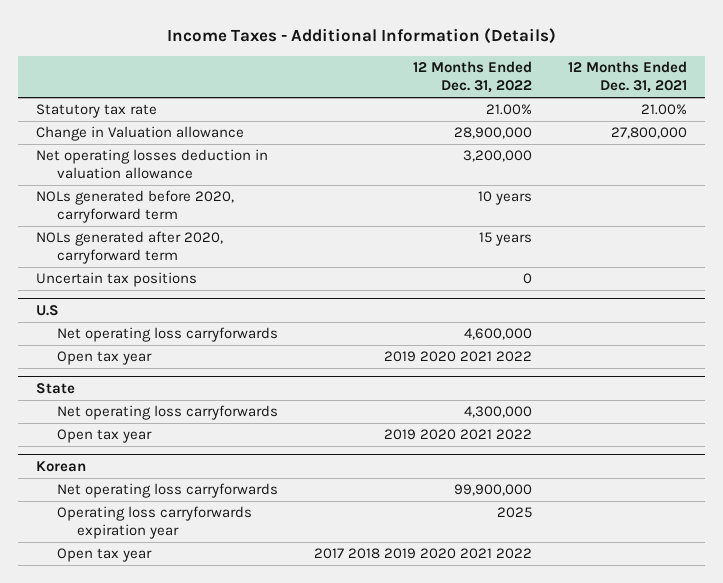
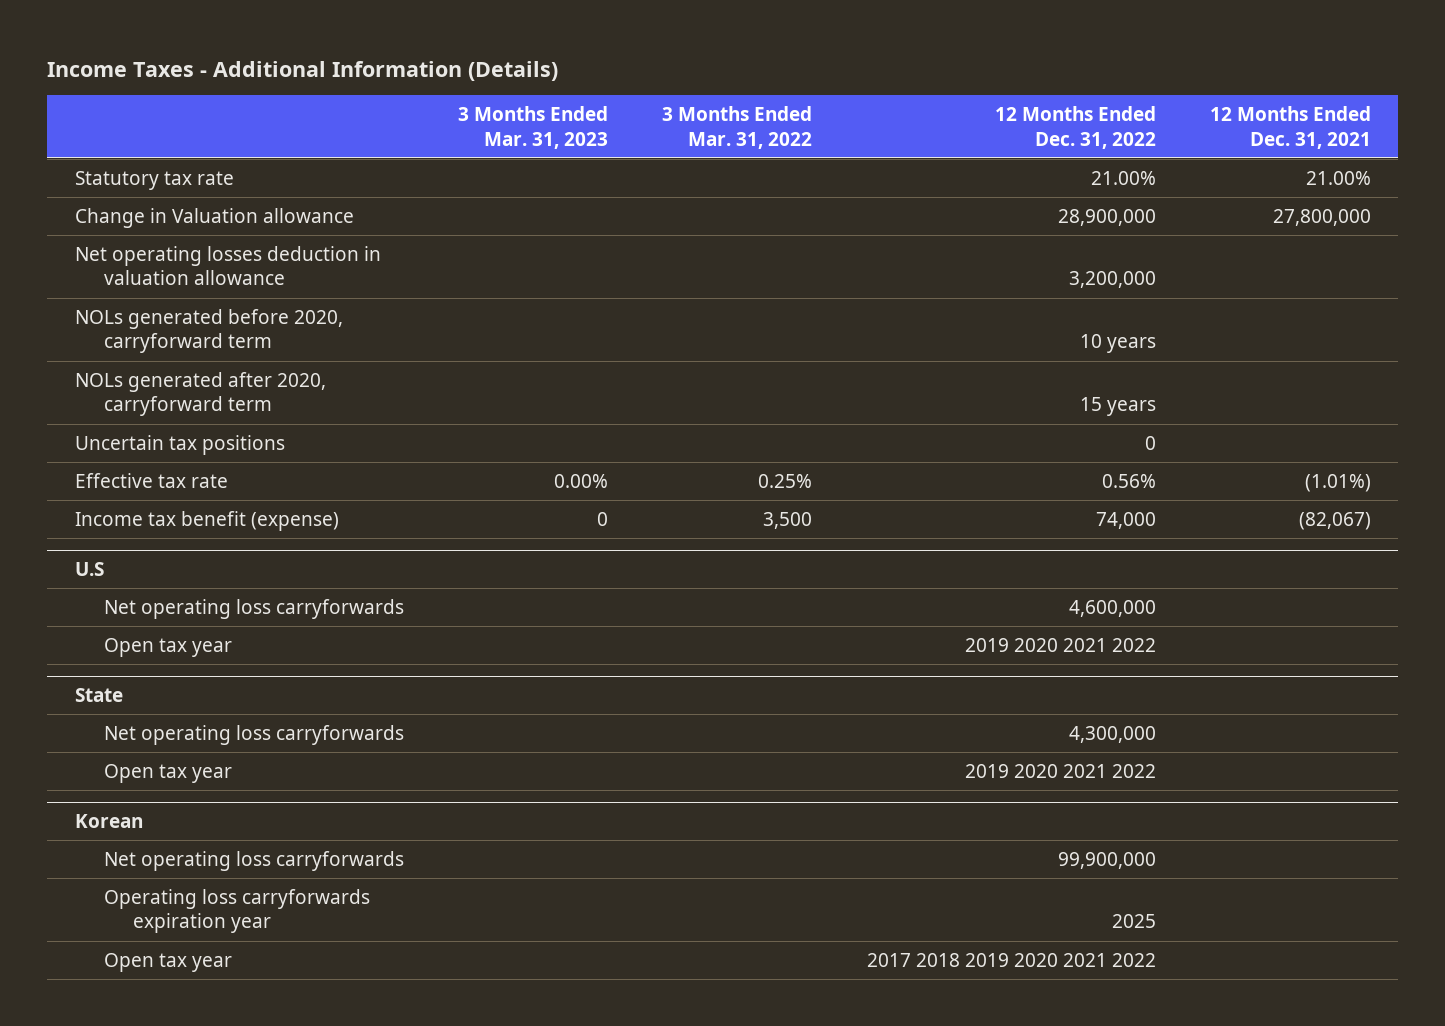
- | 12 Months Ended Dec. 31, 2022 | 12 Months Ended Dec. 31, 2021
+ | 3 Months Ended Mar. 31, 2023 | 3 Months Ended Mar. 31, 2022 | 12 Months Ended Dec. 31, 2022 | 12 Months Ended Dec. 31, 2021
+ Effective tax rate | 0.00% | 0.25% | 0.56% | (1.01%)
+ Income tax benefit (expense) | 0 | 3,500 | 74,000 | (82,067)

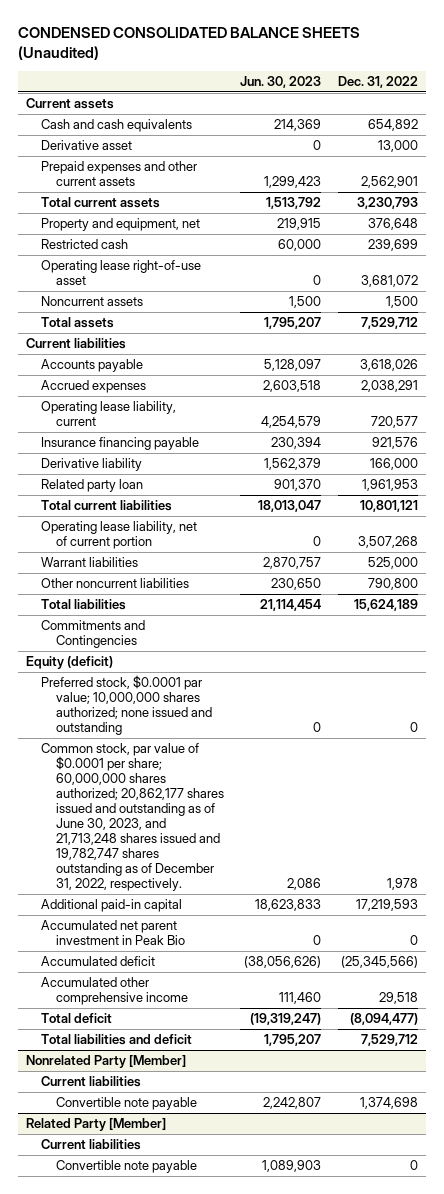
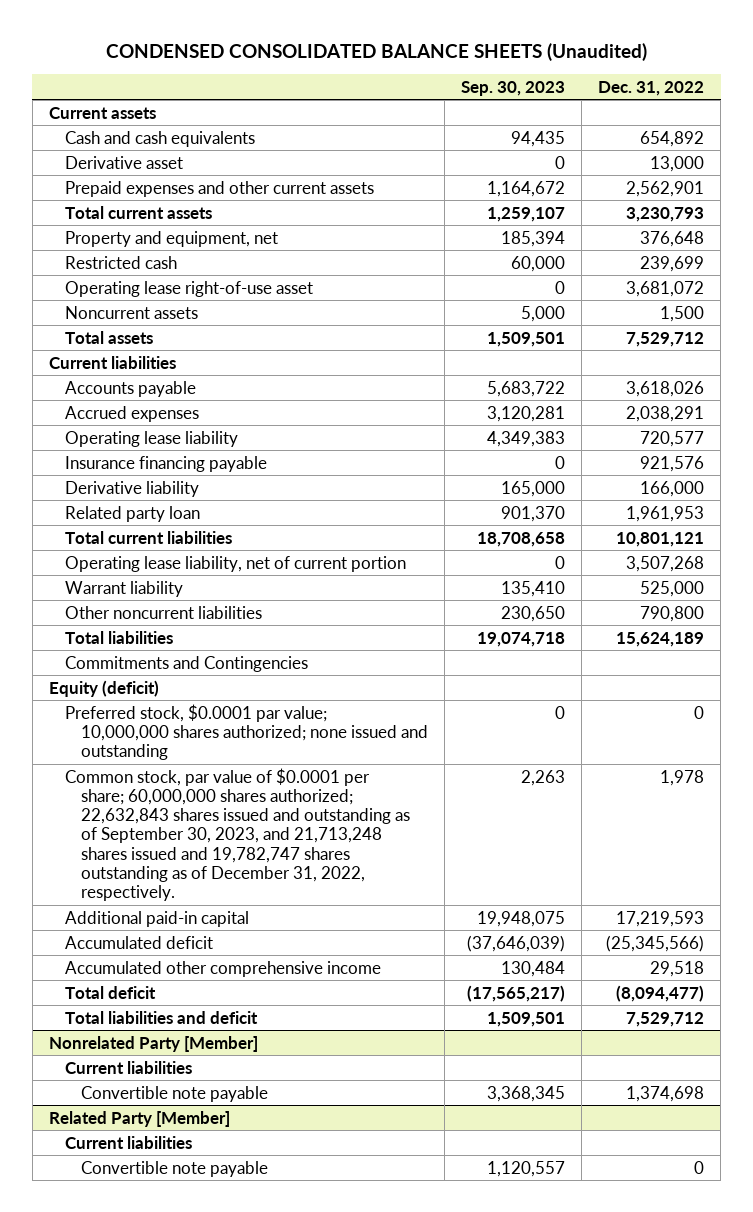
- | Jun. 30, 2023 | Dec. 31, 2022
+ | Sep. 30, 2023 | Dec. 31, 2022
- Operating lease liability, current | 4,254,579 | 720,577
+ Operating lease liability | 4,349,383 | 720,577
- Warrant liabilities | 2,870,757 | 525,000
+ Warrant liability | 135,410 | 525,000
- Common stock, par value of $0.0001 per share; 60,000,000 shares authorized; 20,862,177 shares issued and outstanding as of June 30, 2023, and 21,713,248 shares issued and 19,782,747 shares outstanding as of December 31, 2022, respectively. | 2,086 | 1,978
+ Common stock, par value of $0.0001 per share; 60,000,000 shares authorized; 22,632,843 shares issued and outstanding as of September 30, 2023, and 21,713,248 shares issued and 19,782,747 shares outstanding as of December 31, 2022, respectively. | 2,263 | 1,978
- Accumulated net parent investment in Peak Bio | 0 | 0

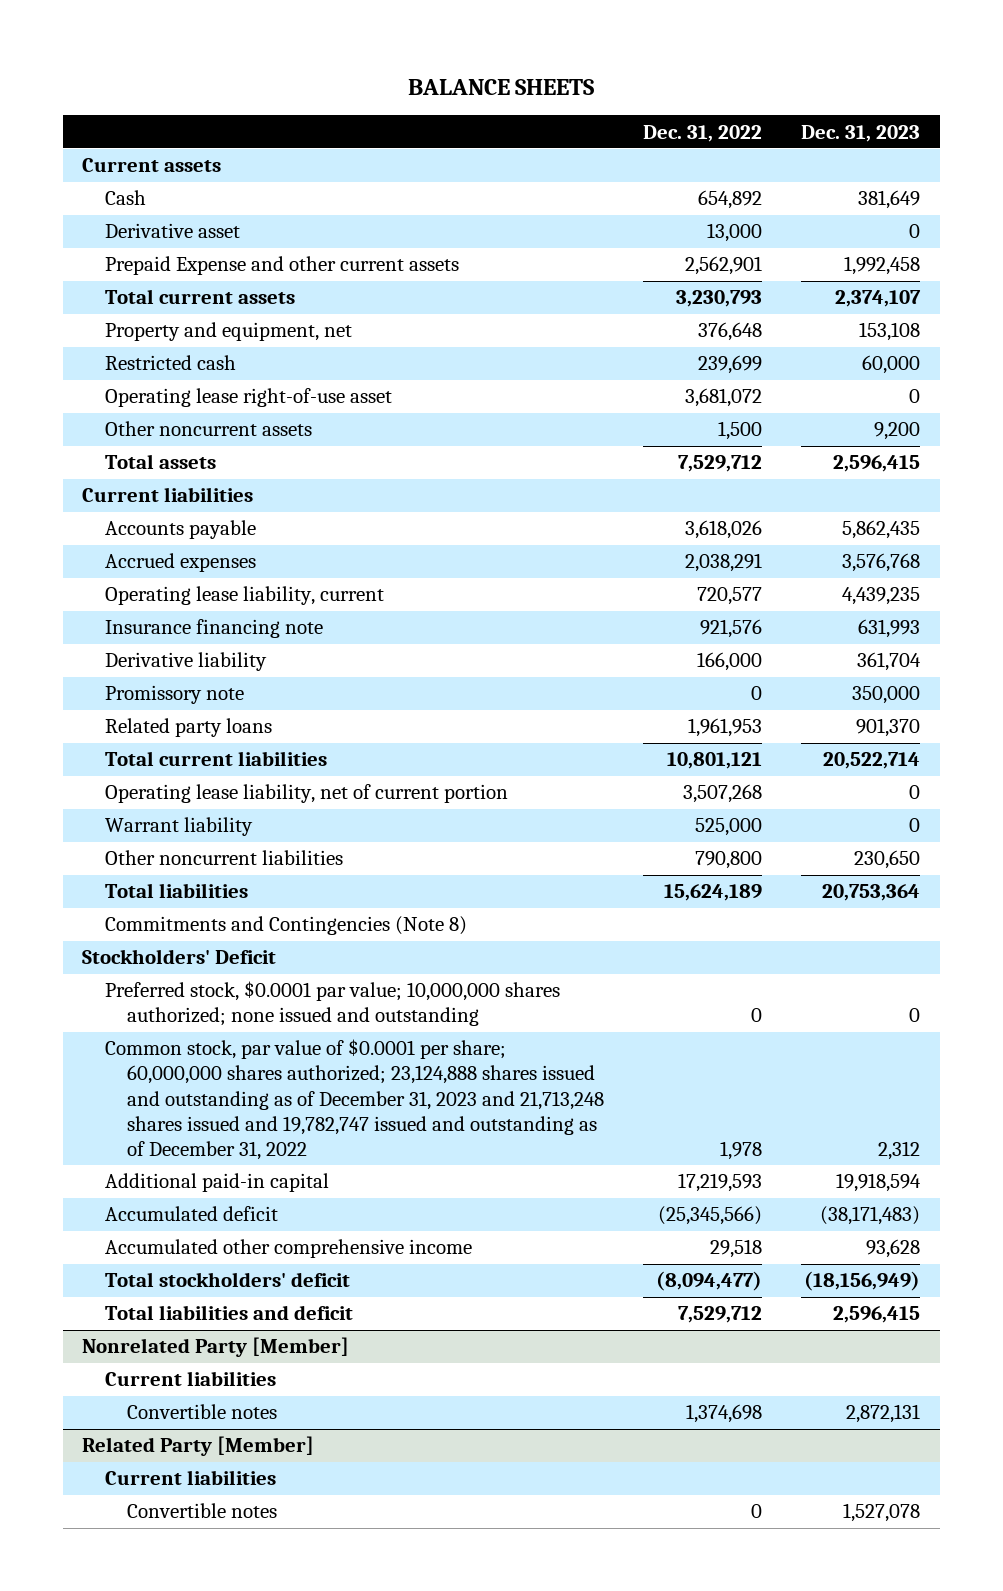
- CONDENSED CONSOLIDATED BALANCE SHEETS (Unaudited)
+ BALANCE SHEETS
- | Sep. 30, 2023 | Dec. 31, 2022
+ | Dec. 31, 2022 | Dec. 31, 2023
- Cash and cash equivalents | 94,435 | 654,892
+ Cash | 654,892 | 381,649
- Prepaid expenses and other current assets | 1,164,672 | 2,562,901
+ Prepaid Expense and other current assets | 2,562,901 | 1,992,458
- Noncurrent assets | 5,000 | 1,500
+ Other noncurrent assets | 1,500 | 9,200
- Operating lease liability | 4,349,383 | 720,577
- Insurance financing payable | 0 | 921,576
+ Operating lease liability, current | 720,577 | 4,439,235
+ Insurance financing note | 921,576 | 631,993
- Related party loan | 901,370 | 1,961,953
+ Promissory note | 0 | 350,000
+ Related party loans | 1,961,953 | 901,370
- Commitments and Contingencies
- Equity (deficit)
+ Commitments and Contingencies (Note 8)
+ Stockholders' Deficit
- Common stock, par value of $0.0001 per share; 60,000,000 shares authorized; 22,632,843 shares issued and outstanding as of September 30, 2023, and 21,713,248 shares issued and 19,782,747 shares outstanding as of December 31, 2022, respectively. | 2,263 | 1,978
+ Common stock, par value of $0.0001 per share; 60,000,000 shares authorized; 23,124,888 shares issued and outstanding as of December 31, 2023 and 21,713,248 shares issued and 19,782,747 issued and outstanding as of December 31, 2022 | 1,978 | 2,312
- Total deficit | (17,565,217) | (8,094,477)
+ Total stockholders' deficit | (8,094,477) | (18,156,949)
@ Nonrelated Party [Member]
- Convertible note payable | 3,368,345 | 1,374,698
+ Convertible notes | 1,374,698 | 2,872,131
@ Related Party [Member]
- Convertible note payable | 1,120,557 | 0
+ Convertible notes | 0 | 1,527,078

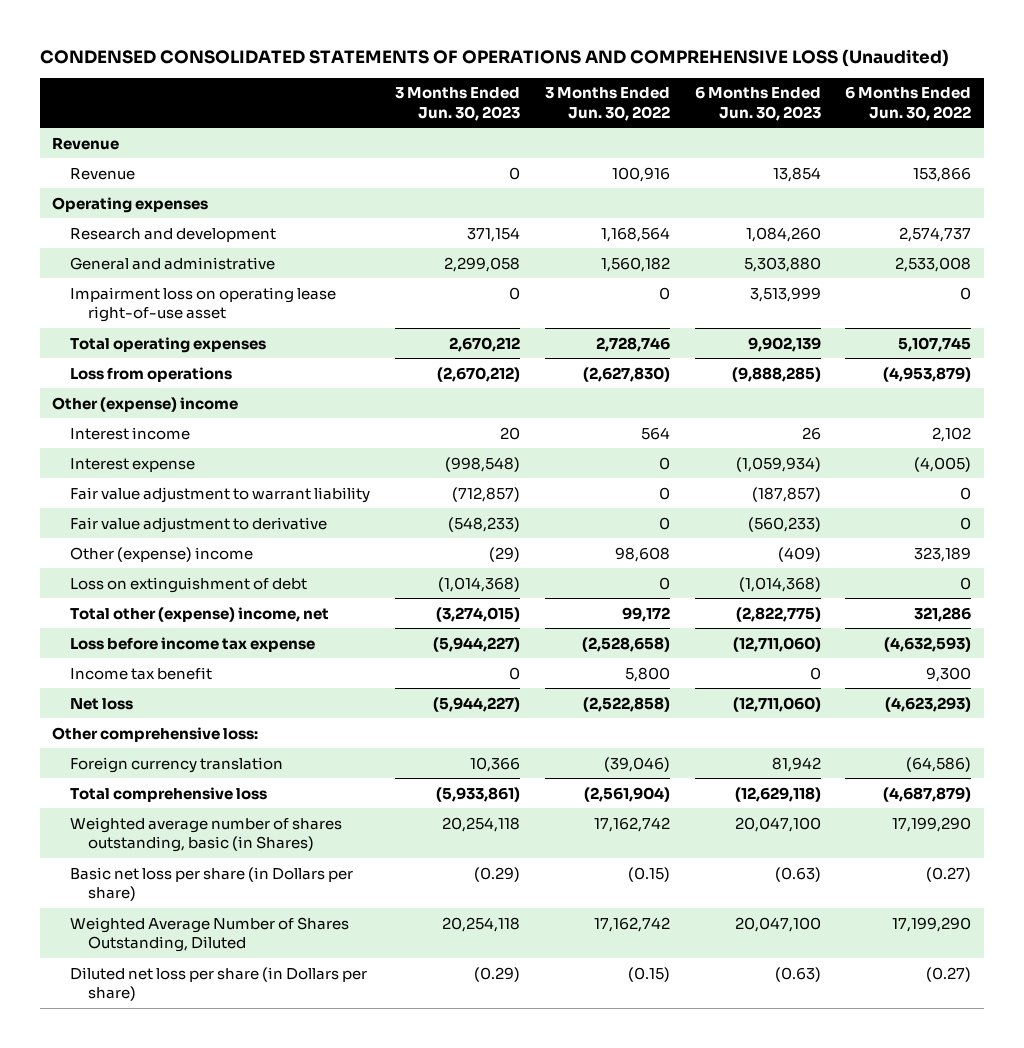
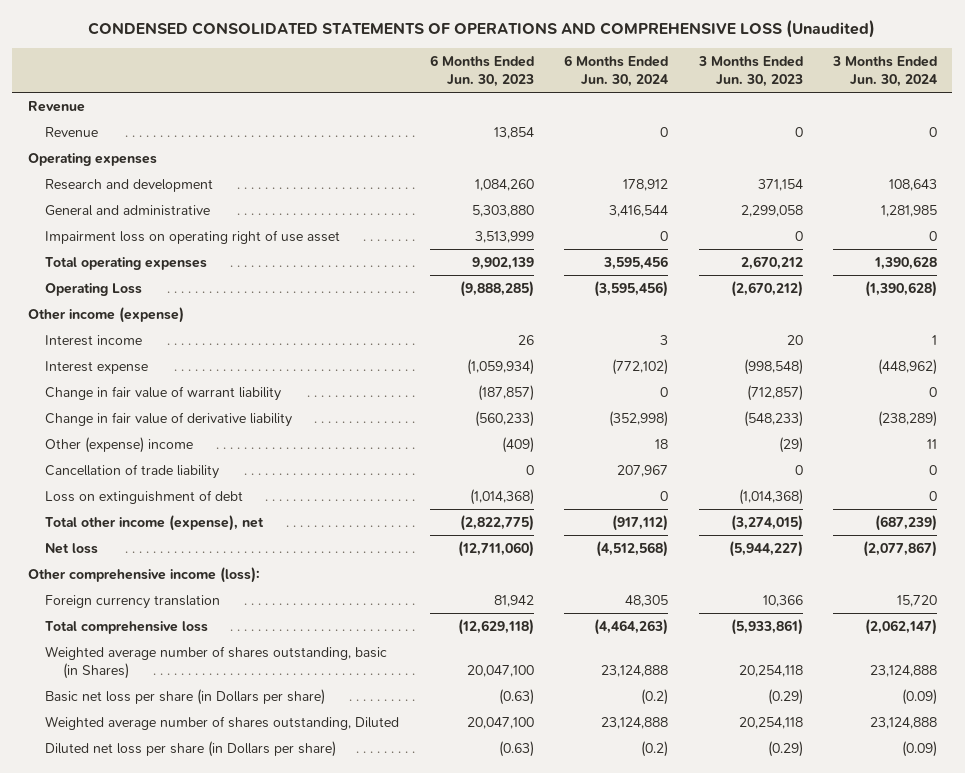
- | 3 Months Ended Jun. 30, 2023 | 3 Months Ended Jun. 30, 2022 | 6 Months Ended Jun. 30, 2023 | 6 Months Ended Jun. 30, 2022
+ | 6 Months Ended Jun. 30, 2023 | 6 Months Ended Jun. 30, 2024 | 3 Months Ended Jun. 30, 2023 | 3 Months Ended Jun. 30, 2024
- Impairment loss on operating lease right-of-use asset | 0 | 0 | 3,513,999 | 0
+ Impairment loss on operating right of use asset | 3,513,999 | 0 | 0 | 0
- Loss from operations | (2,670,212) | (2,627,830) | (9,888,285) | (4,953,879)
- Other (expense) income
+ Operating Loss | (9,888,285) | (3,595,456) | (2,670,212) | (1,390,628)
+ Other income (expense)
- Fair value adjustment to warrant liability | (712,857) | 0 | (187,857) | 0
- Fair value adjustment to derivative | (548,233) | 0 | (560,233) | 0
+ Change in fair value of warrant liability | (187,857) | 0 | (712,857) | 0
+ Change in fair value of derivative liability | (560,233) | (352,998) | (548,233) | (238,289)
+ Cancellation of trade liability | 0 | 207,967 | 0 | 0
- Total other (expense) income, net | (3,274,015) | 99,172 | (2,822,775) | 321,286
- Loss before income tax expense | (5,944,227) | (2,528,658) | (12,711,060) | (4,632,593)
- Income tax benefit | 0 | 5,800 | 0 | 9,300
+ Total other income (expense), net | (2,822,775) | (917,112) | (3,274,015) | (687,239)
- Other comprehensive loss:
+ Other comprehensive income (loss):
- Weighted Average Number of Shares Outstanding, Diluted | 20,254,118 | 17,162,742 | 20,047,100 | 17,199,290
+ Weighted average number of shares outstanding, Diluted | 20,047,100 | 23,124,888 | 20,254,118 | 23,124,888

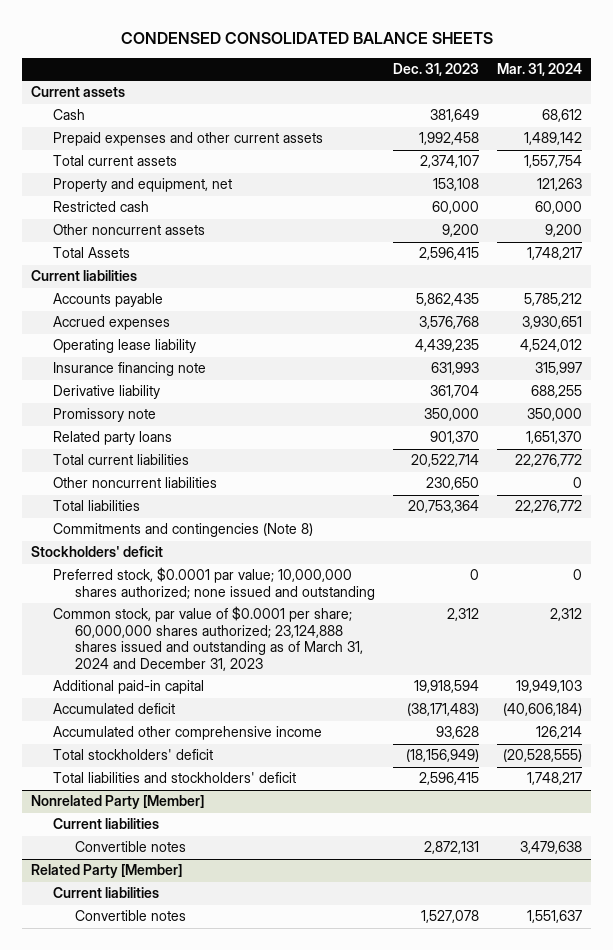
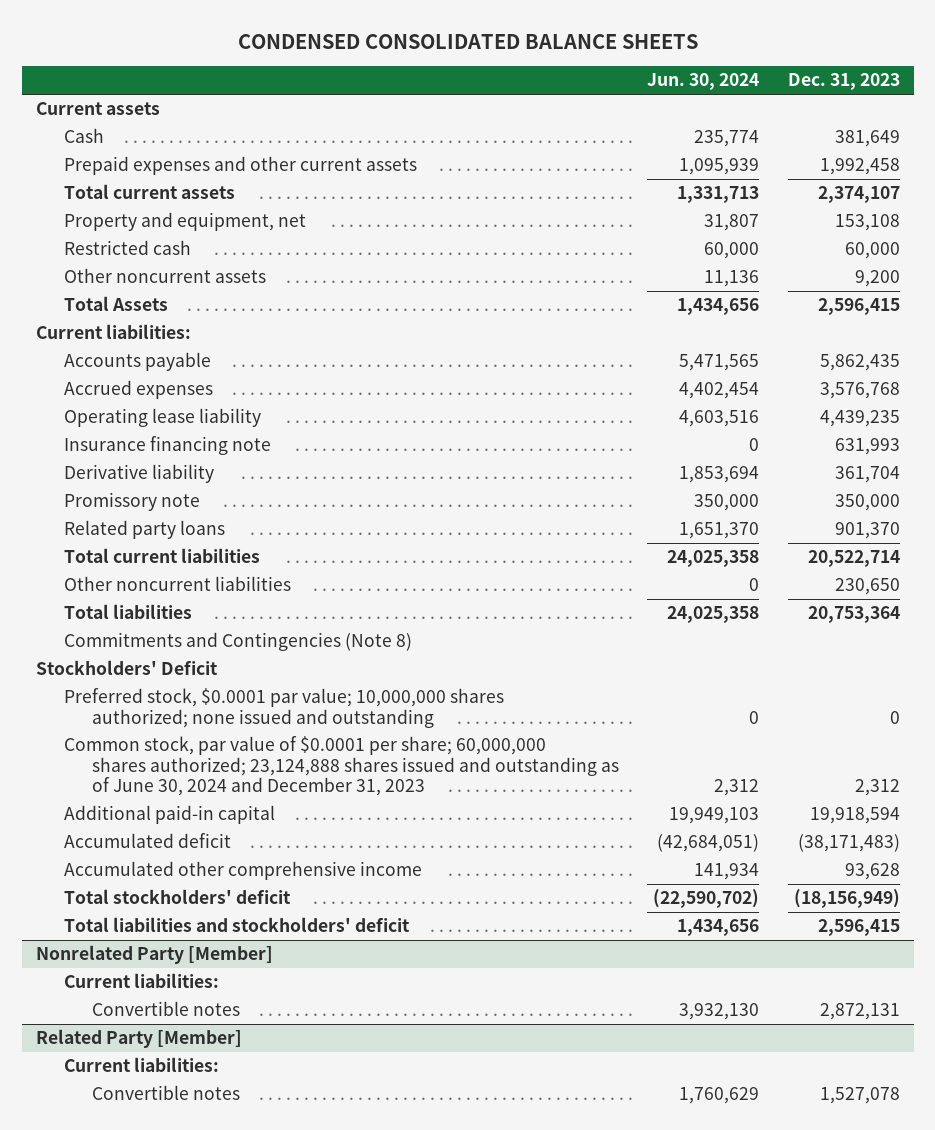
- | Dec. 31, 2023 | Mar. 31, 2024
+ | Jun. 30, 2024 | Dec. 31, 2023
- Current liabilities
+ Current liabilities:
- Commitments and contingencies (Note 8)
- Stockholders' deficit
+ Commitments and Contingencies (Note 8)
+ Stockholders' Deficit
- Common stock, par value of $0.0001 per share; 60,000,000 shares authorized; 23,124,888 shares issued and outstanding as of March 31, 2024 and December 31, 2023 | 2,312 | 2,312
+ Common stock, par value of $0.0001 per share; 60,000,000 shares authorized; 23,124,888 shares issued and outstanding as of June 30, 2024 and December 31, 2023 | 2,312 | 2,312
@ Nonrelated Party [Member]
- Current liabilities
+ Current liabilities:
@ Related Party [Member]
- Current liabilities
+ Current liabilities:

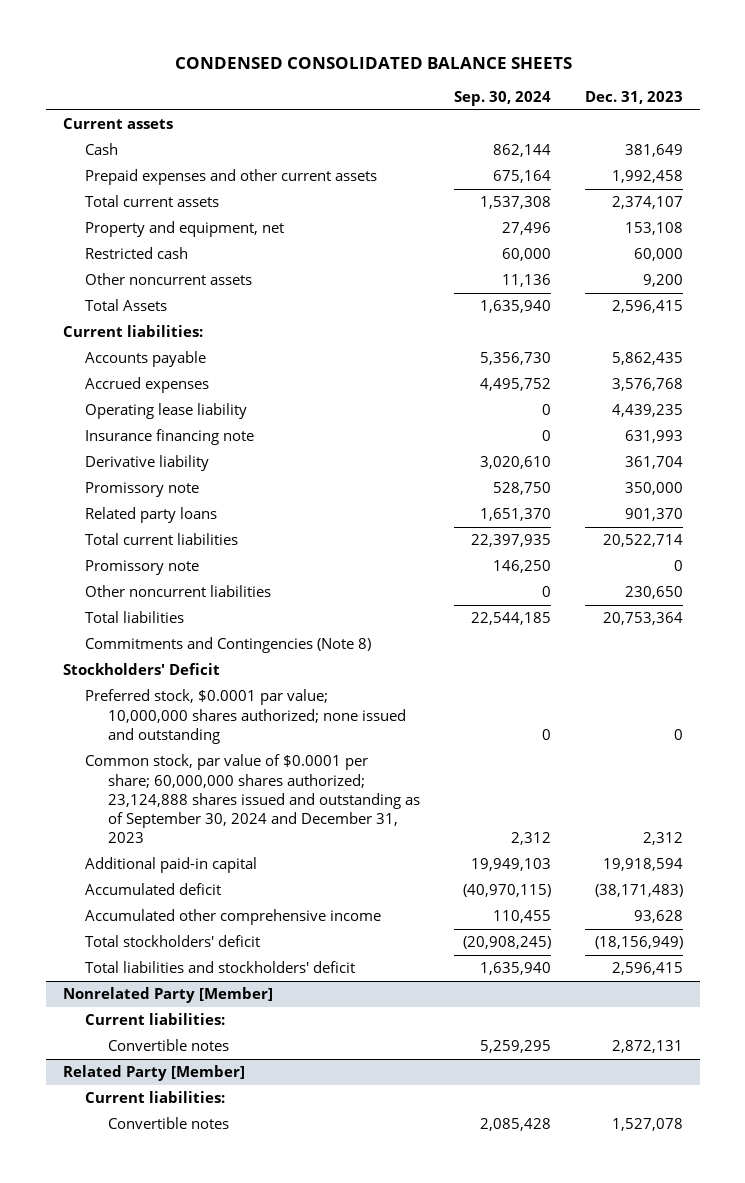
- | Jun. 30, 2024 | Dec. 31, 2023
+ | Sep. 30, 2024 | Dec. 31, 2023
+ Promissory note | 146,250 | 0
- Common stock, par value of $0.0001 per share; 60,000,000 shares authorized; 23,124,888 shares issued and outstanding as of June 30, 2024 and December 31, 2023 | 2,312 | 2,312
+ Common stock, par value of $0.0001 per share; 60,000,000 shares authorized; 23,124,888 shares issued and outstanding as of September 30, 2024 and December 31, 2023 | 2,312 | 2,312

